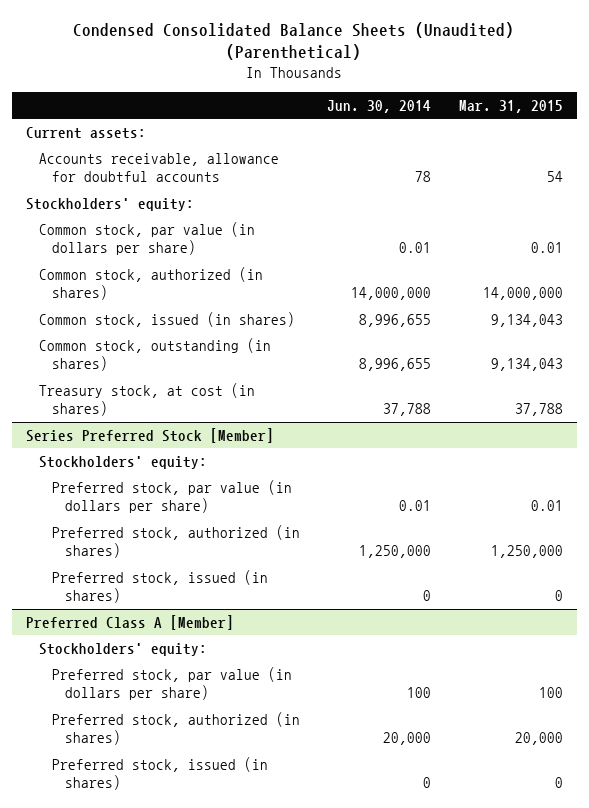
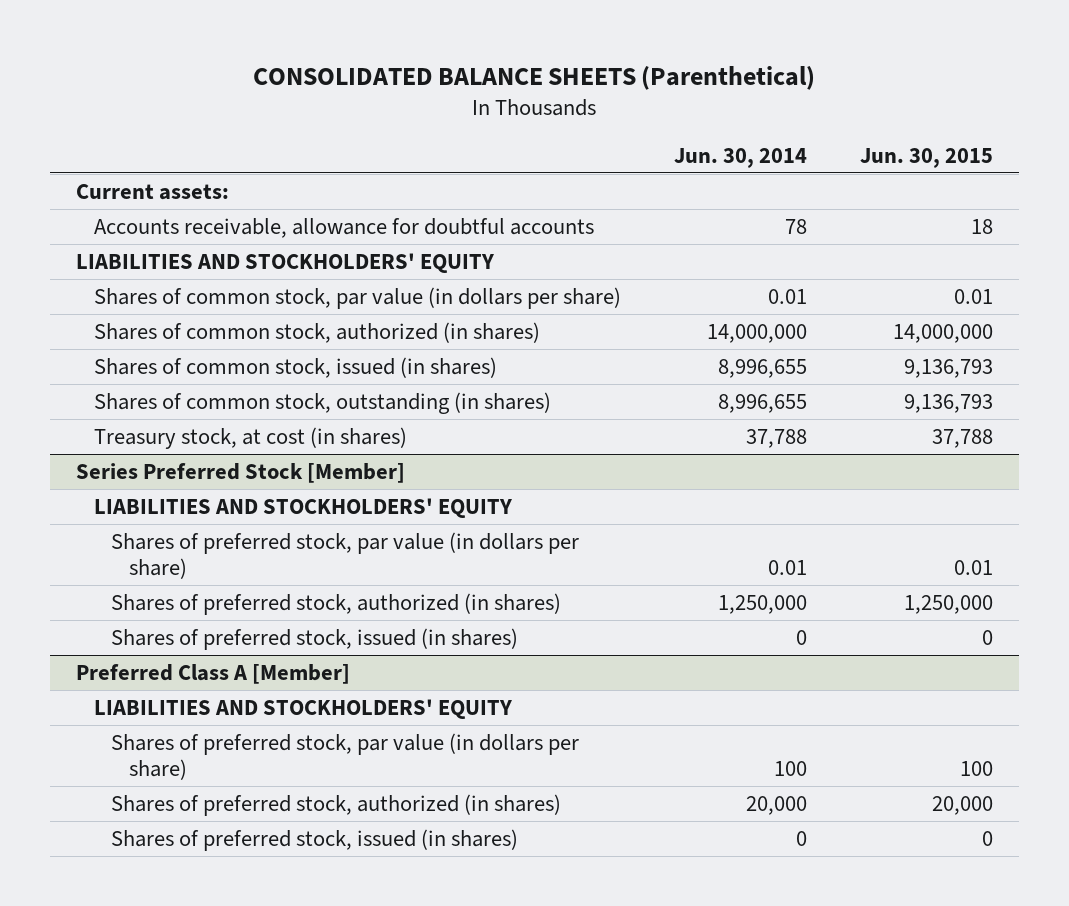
- Condensed Consolidated Balance Sheets (Unaudited) (Parenthetical)
+ CONSOLIDATED BALANCE SHEETS (Parenthetical)
- | Jun. 30, 2014 | Mar. 31, 2015
+ | Jun. 30, 2014 | Jun. 30, 2015
- Stockholders' equity:
- Common stock, par value (in dollars per share) | 0.01 | 0.01
- Common stock, authorized (in shares) | 14,000,000 | 14,000,000
- Common stock, issued (in shares) | 8,996,655 | 9,134,043
- Common stock, outstanding (in shares) | 8,996,655 | 9,134,043
+ LIABILITIES AND STOCKHOLDERS' EQUITY
+ Shares of common stock, par value (in dollars per share) | 0.01 | 0.01
+ Shares of common stock, authorized (in shares) | 14,000,000 | 14,000,000
+ Shares of common stock, issued (in shares) | 8,996,655 | 9,136,793
+ Shares of common stock, outstanding (in shares) | 8,996,655 | 9,136,793
@ Series Preferred Stock [Member]
- Stockholders' equity:
- Preferred stock, par value (in dollars per share) | 0.01 | 0.01
- Preferred stock, authorized (in shares) | 1,250,000 | 1,250,000
- Preferred stock, issued (in shares) | 0 | 0
+ LIABILITIES AND STOCKHOLDERS' EQUITY
+ Shares of preferred stock, par value (in dollars per share) | 0.01 | 0.01
+ Shares of preferred stock, authorized (in shares) | 1,250,000 | 1,250,000
+ Shares of preferred stock, issued (in shares) | 0 | 0
@ Preferred Class A [Member]
- Stockholders' equity:
- Preferred stock, par value (in dollars per share) | 100 | 100
- Preferred stock, authorized (in shares) | 20,000 | 20,000
- Preferred stock, issued (in shares) | 0 | 0
+ LIABILITIES AND STOCKHOLDERS' EQUITY
+ Shares of preferred stock, par value (in dollars per share) | 100 | 100
+ Shares of preferred stock, authorized (in shares) | 20,000 | 20,000
+ Shares of preferred stock, issued (in shares) | 0 | 0

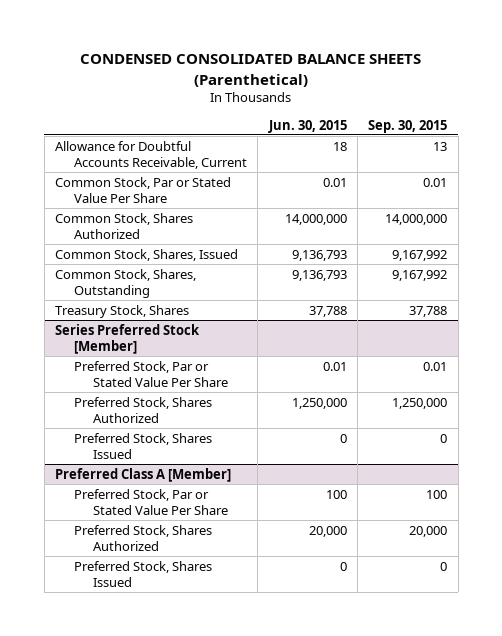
- CONSOLIDATED BALANCE SHEETS (Parenthetical)
+ CONDENSED CONSOLIDATED BALANCE SHEETS (Parenthetical)
- | Jun. 30, 2014 | Jun. 30, 2015
+ | Jun. 30, 2015 | Sep. 30, 2015
- Current assets:
- Accounts receivable, allowance for doubtful accounts | 78 | 18
- LIABILITIES AND STOCKHOLDERS' EQUITY
- Shares of common stock, par value (in dollars per share) | 0.01 | 0.01
- Shares of common stock, authorized (in shares) | 14,000,000 | 14,000,000
- Shares of common stock, issued (in shares) | 8,996,655 | 9,136,793
- Shares of common stock, outstanding (in shares) | 8,996,655 | 9,136,793
- Treasury stock, at cost (in shares) | 37,788 | 37,788
+ Allowance for Doubtful Accounts Receivable, Current | 18 | 13
+ Common Stock, Par or Stated Value Per Share | 0.01 | 0.01
+ Common Stock, Shares Authorized | 14,000,000 | 14,000,000
+ Common Stock, Shares, Issued | 9,136,793 | 9,167,992
+ Common Stock, Shares, Outstanding | 9,136,793 | 9,167,992
+ Treasury Stock, Shares | 37,788 | 37,788
@ Series Preferred Stock [Member]
- LIABILITIES AND STOCKHOLDERS' EQUITY
- Shares of preferred stock, par value (in dollars per share) | 0.01 | 0.01
- Shares of preferred stock, authorized (in shares) | 1,250,000 | 1,250,000
- Shares of preferred stock, issued (in shares) | 0 | 0
+ Preferred Stock, Par or Stated Value Per Share | 0.01 | 0.01
+ Preferred Stock, Shares Authorized | 1,250,000 | 1,250,000
+ Preferred Stock, Shares Issued | 0 | 0
@ Preferred Class A [Member]
- LIABILITIES AND STOCKHOLDERS' EQUITY
- Shares of preferred stock, par value (in dollars per share) | 100 | 100
- Shares of preferred stock, authorized (in shares) | 20,000 | 20,000
- Shares of preferred stock, issued (in shares) | 0 | 0
+ Preferred Stock, Par or Stated Value Per Share | 100 | 100
+ Preferred Stock, Shares Authorized | 20,000 | 20,000
+ Preferred Stock, Shares Issued | 0 | 0

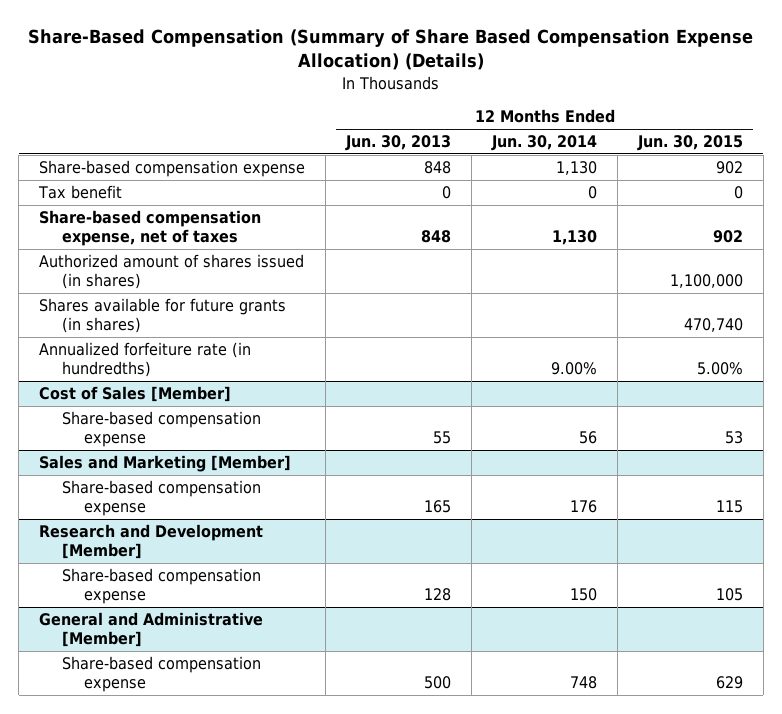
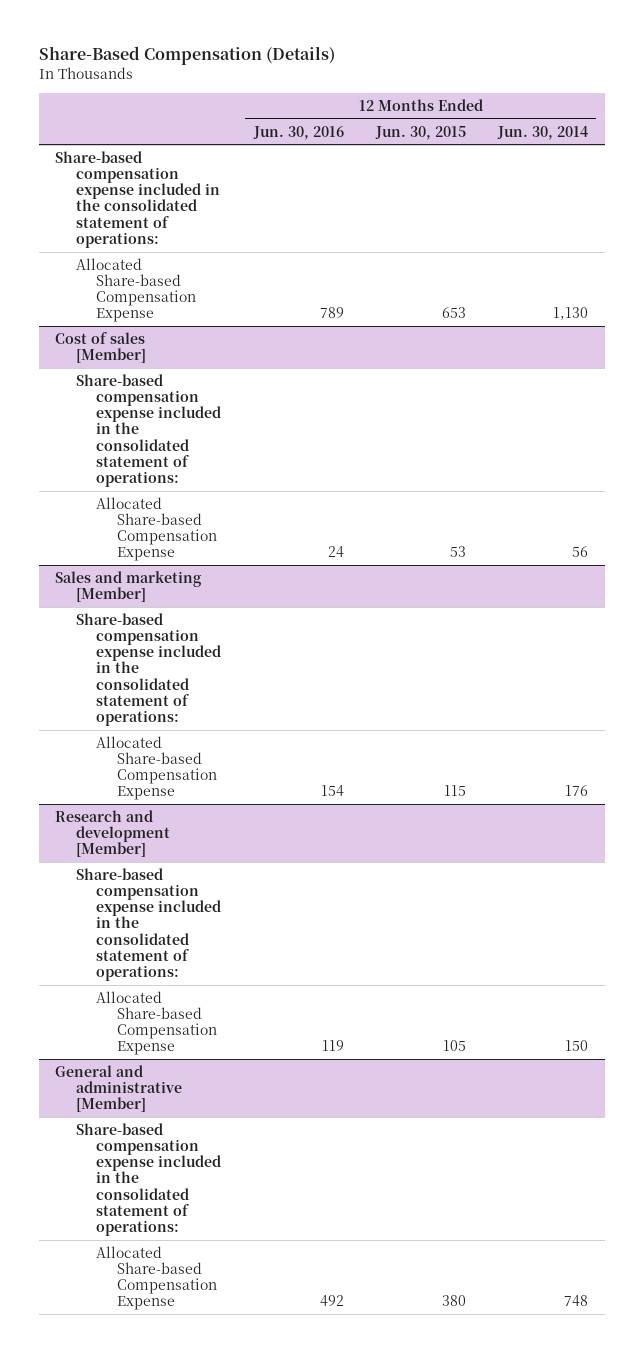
- Share-Based Compensation (Summary of Share Based Compensation Expense Allocation) (Details)
+ Share-Based Compensation (Details)
- | 12 Months Ended Jun. 30, 2013 | 12 Months Ended Jun. 30, 2014 | 12 Months Ended Jun. 30, 2015
+ | 12 Months Ended Jun. 30, 2016 | 12 Months Ended Jun. 30, 2015 | 12 Months Ended Jun. 30, 2014
- Share-based compensation expense | 848 | 1,130 | 902
- Tax benefit | 0 | 0 | 0
- Share-based compensation expense, net of taxes | 848 | 1,130 | 902
- Authorized amount of shares issued (in shares) | | | 1,100,000
- Shares available for future grants (in shares) | | | 470,740
- Annualized forfeiture rate (in hundredths) | | 9.00% | 5.00%
- Cost of Sales [Member]
- Share-based compensation expense | 55 | 56 | 53
- Sales and Marketing [Member]
- Share-based compensation expense | 165 | 176 | 115
- Research and Development [Member]
- Share-based compensation expense | 128 | 150 | 105
- General and Administrative [Member]
- Share-based compensation expense | 500 | 748 | 629
+ Share-based compensation expense included in the consolidated statement of operations:
+ Allocated Share-based Compensation Expense | 789 | 653 | 1,130
+ Cost of sales [Member]
+ Share-based compensation expense included in the consolidated statement of operations:
+ Allocated Share-based Compensation Expense | 24 | 53 | 56
+ Sales and marketing [Member]
+ Share-based compensation expense included in the consolidated statement of operations:
+ Allocated Share-based Compensation Expense | 154 | 115 | 176
+ Research and development [Member]
+ Share-based compensation expense included in the consolidated statement of operations:
+ Allocated Share-based Compensation Expense | 119 | 105 | 150
+ General and administrative [Member]
+ Share-based compensation expense included in the consolidated statement of operations:
+ Allocated Share-based Compensation Expense | 492 | 380 | 748

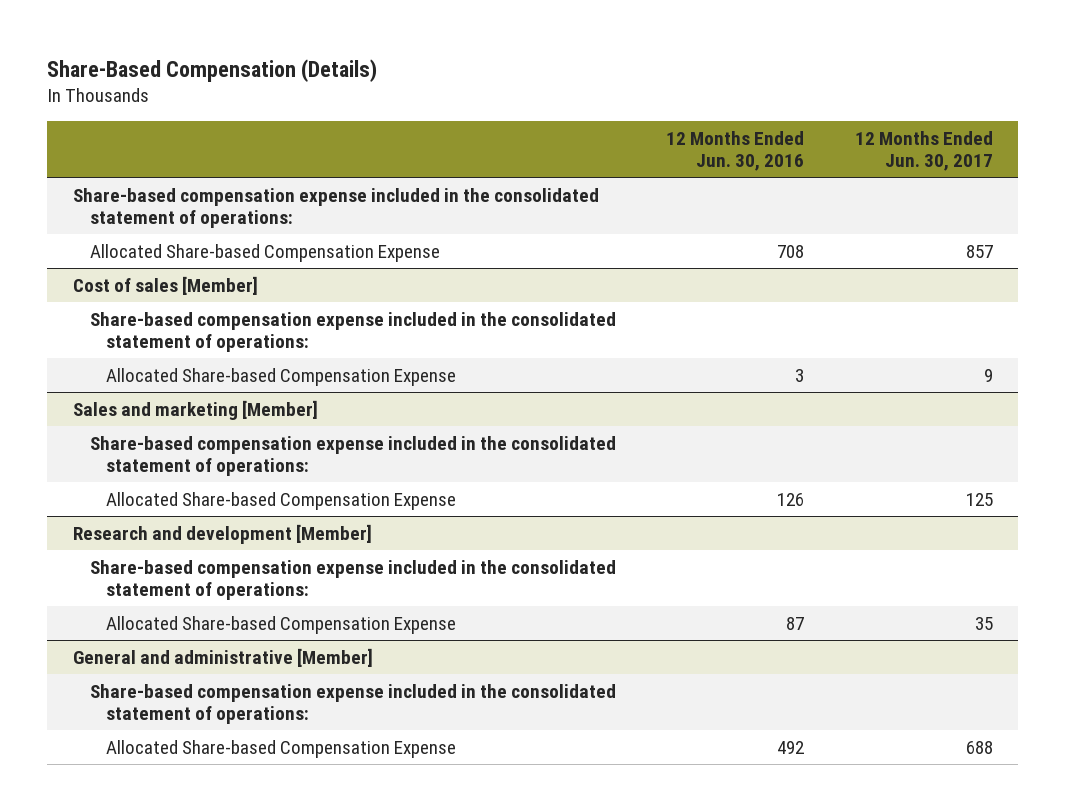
- | 12 Months Ended Jun. 30, 2016 | 12 Months Ended Jun. 30, 2015 | 12 Months Ended Jun. 30, 2014
+ | 12 Months Ended Jun. 30, 2016 | 12 Months Ended Jun. 30, 2017
- Allocated Share-based Compensation Expense | 789 | 653 | 1,130
+ Allocated Share-based Compensation Expense | 708 | 857
@ Cost of sales [Member]
- Allocated Share-based Compensation Expense | 24 | 53 | 56
+ Allocated Share-based Compensation Expense | 3 | 9
@ Sales and marketing [Member]
- Allocated Share-based Compensation Expense | 154 | 115 | 176
+ Allocated Share-based Compensation Expense | 126 | 125
@ Research and development [Member]
- Allocated Share-based Compensation Expense | 119 | 105 | 150
+ Allocated Share-based Compensation Expense | 87 | 35

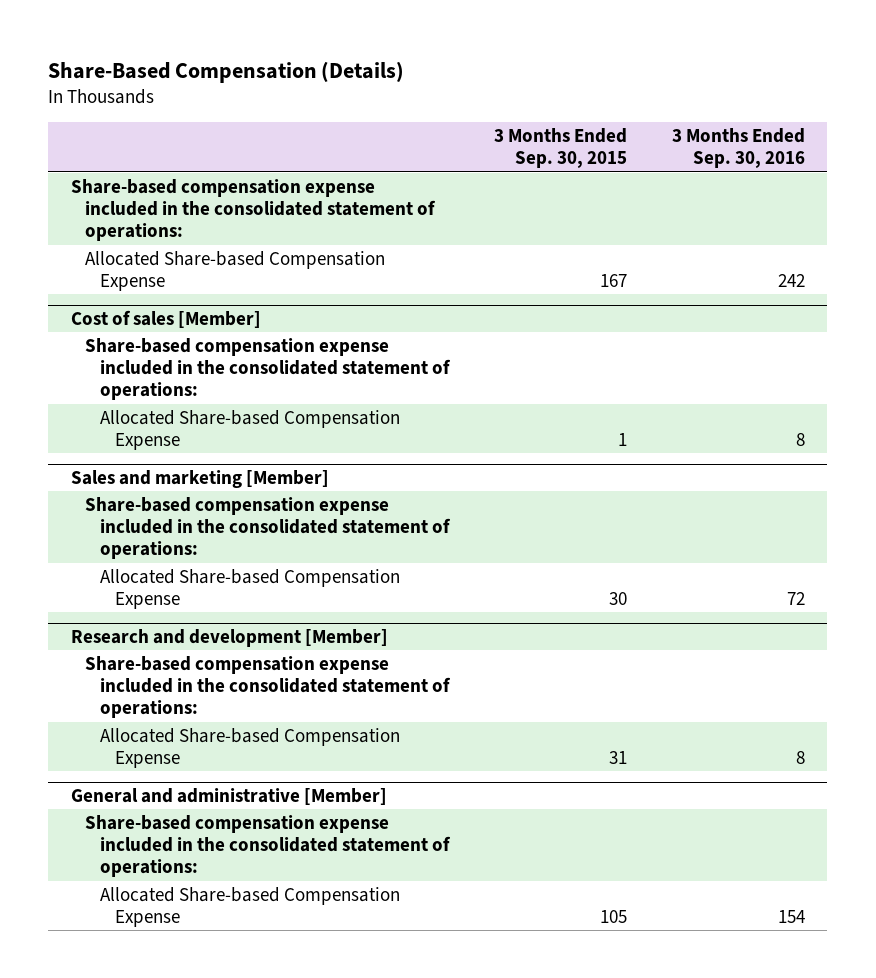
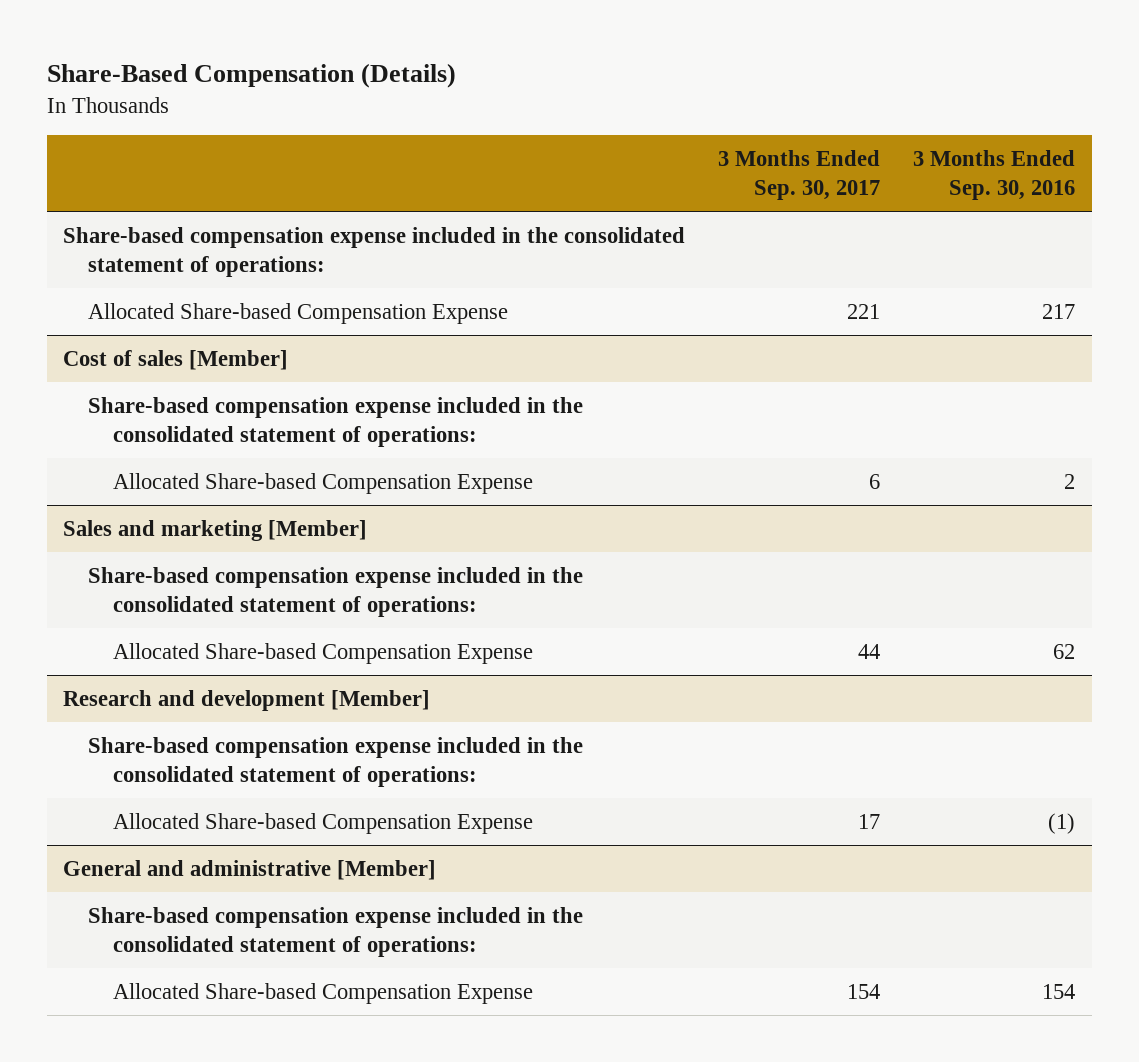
- | 3 Months Ended Sep. 30, 2015 | 3 Months Ended Sep. 30, 2016
+ | 3 Months Ended Sep. 30, 2017 | 3 Months Ended Sep. 30, 2016
- Allocated Share-based Compensation Expense | 167 | 242
+ Allocated Share-based Compensation Expense | 221 | 217
@ Cost of sales [Member]
- Allocated Share-based Compensation Expense | 1 | 8
+ Allocated Share-based Compensation Expense | 6 | 2
@ Sales and marketing [Member]
- Allocated Share-based Compensation Expense | 30 | 72
+ Allocated Share-based Compensation Expense | 44 | 62
@ Research and development [Member]
- Allocated Share-based Compensation Expense | 31 | 8
+ Allocated Share-based Compensation Expense | 17 | (1)

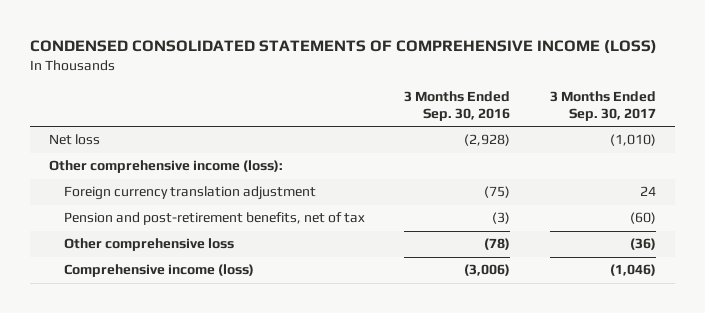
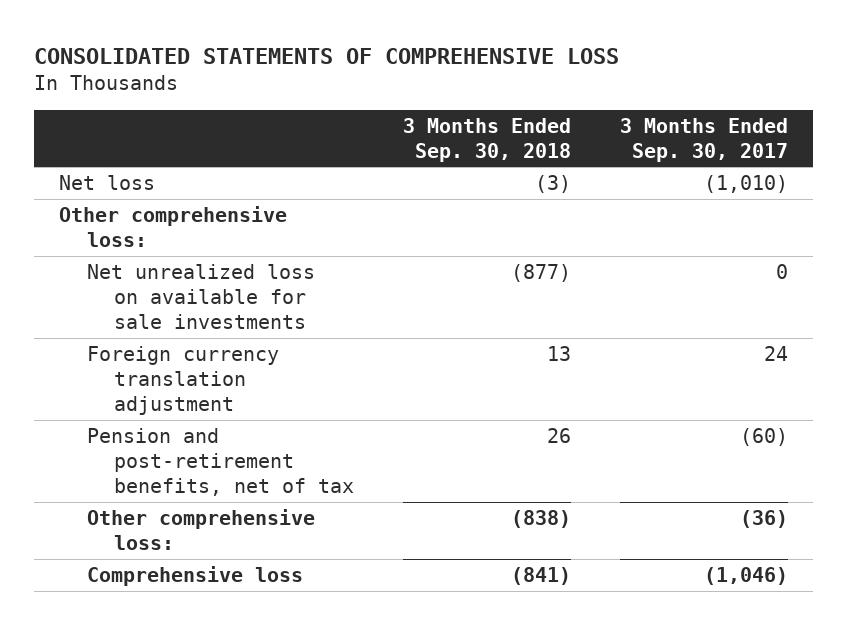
- CONDENSED CONSOLIDATED STATEMENTS OF COMPREHENSIVE INCOME (LOSS)
+ CONSOLIDATED STATEMENTS OF COMPREHENSIVE LOSS
- | 3 Months Ended Sep. 30, 2016 | 3 Months Ended Sep. 30, 2017
+ | 3 Months Ended Sep. 30, 2018 | 3 Months Ended Sep. 30, 2017
- Other comprehensive income (loss):
+ Other comprehensive loss:
+ Net unrealized loss on available for sale investments | (877) | 0
- Other comprehensive loss | (78) | (36)
- Comprehensive income (loss) | (3,006) | (1,046)
+ Other comprehensive loss: | (838) | (36)
+ Comprehensive loss | (841) | (1,046)

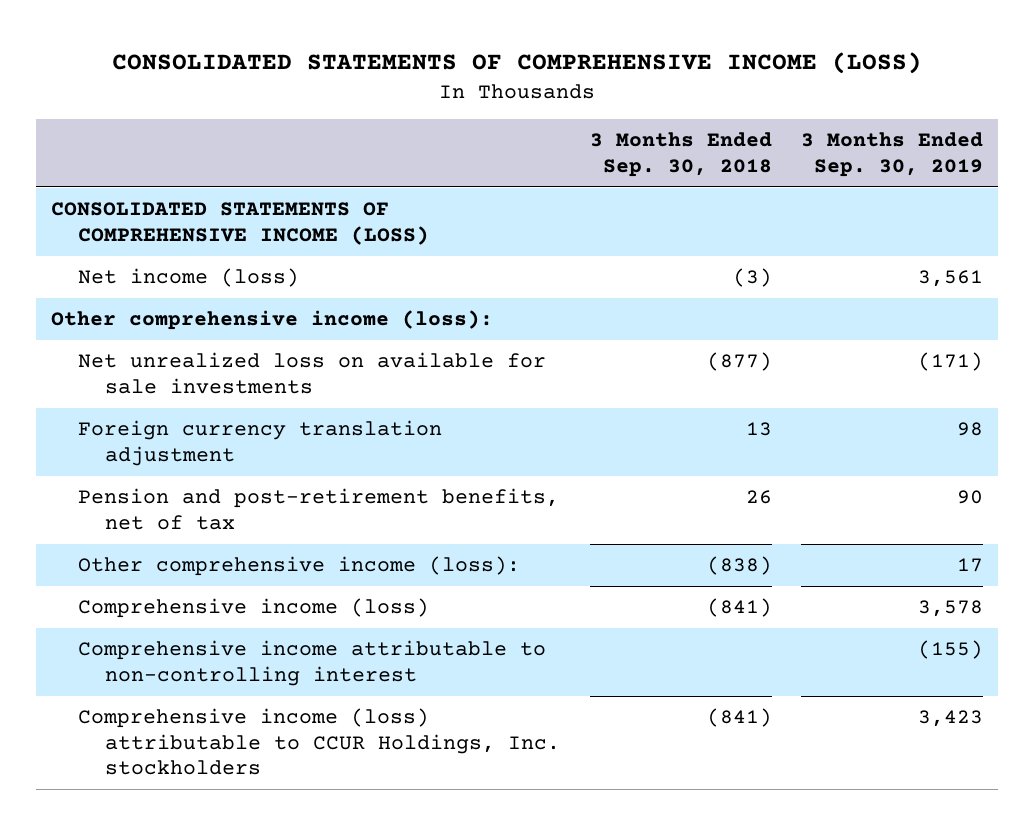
- CONSOLIDATED STATEMENTS OF COMPREHENSIVE LOSS
+ CONSOLIDATED STATEMENTS OF COMPREHENSIVE INCOME (LOSS)
- | 3 Months Ended Sep. 30, 2018 | 3 Months Ended Sep. 30, 2017
+ | 3 Months Ended Sep. 30, 2018 | 3 Months Ended Sep. 30, 2019
- Net loss | (3) | (1,010)
- Other comprehensive loss:
+ CONSOLIDATED STATEMENTS OF COMPREHENSIVE INCOME (LOSS)
+ Net income (loss) | (3) | 3,561
+ Other comprehensive income (loss):
- Other comprehensive loss: | (838) | (36)
- Comprehensive loss | (841) | (1,046)
+ Other comprehensive income (loss): | (838) | 17
+ Comprehensive income (loss) | (841) | 3,578
+ Comprehensive income attributable to non-controlling interest | | (155)
+ Comprehensive income (loss) attributable to CCUR Holdings, Inc. stockholders | (841) | 3,423

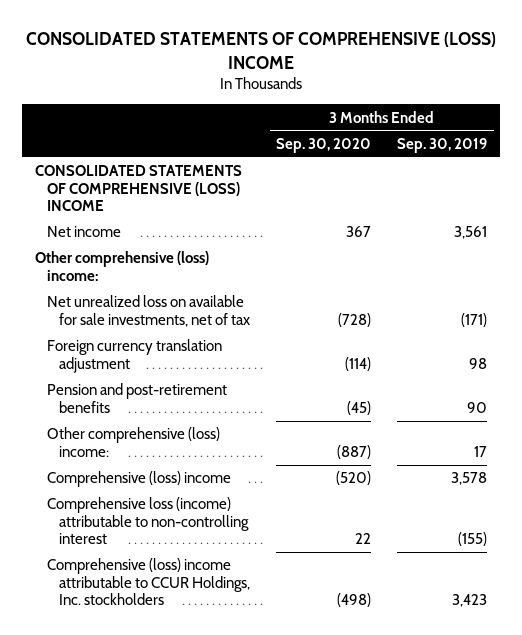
- CONSOLIDATED STATEMENTS OF COMPREHENSIVE INCOME (LOSS)
+ CONSOLIDATED STATEMENTS OF COMPREHENSIVE (LOSS) INCOME
- | 3 Months Ended Sep. 30, 2018 | 3 Months Ended Sep. 30, 2019
+ | 3 Months Ended Sep. 30, 2020 | 3 Months Ended Sep. 30, 2019
- CONSOLIDATED STATEMENTS OF COMPREHENSIVE INCOME (LOSS)
- Net income (loss) | (3) | 3,561
- Other comprehensive income (loss):
- Net unrealized loss on available for sale investments | (877) | (171)
+ CONSOLIDATED STATEMENTS OF COMPREHENSIVE (LOSS) INCOME
+ Net income | 367 | 3,561
+ Other comprehensive (loss) income:
+ Net unrealized loss on available for sale investments, net of tax | (728) | (171)
- Pension and post-retirement benefits, net of tax | 26 | 90
- Other comprehensive income (loss): | (838) | 17
- Comprehensive income (loss) | (841) | 3,578
- Comprehensive income attributable to non-controlling interest | | (155)
- Comprehensive income (loss) attributable to CCUR Holdings, Inc. stockholders | (841) | 3,423
+ Pension and post-retirement benefits | (45) | 90
+ Other comprehensive (loss) income: | (887) | 17
+ Comprehensive (loss) income | (520) | 3,578
+ Comprehensive loss (income) attributable to non-controlling interest | 22 | (155)
+ Comprehensive (loss) income attributable to CCUR Holdings, Inc. stockholders | (498) | 3,423

